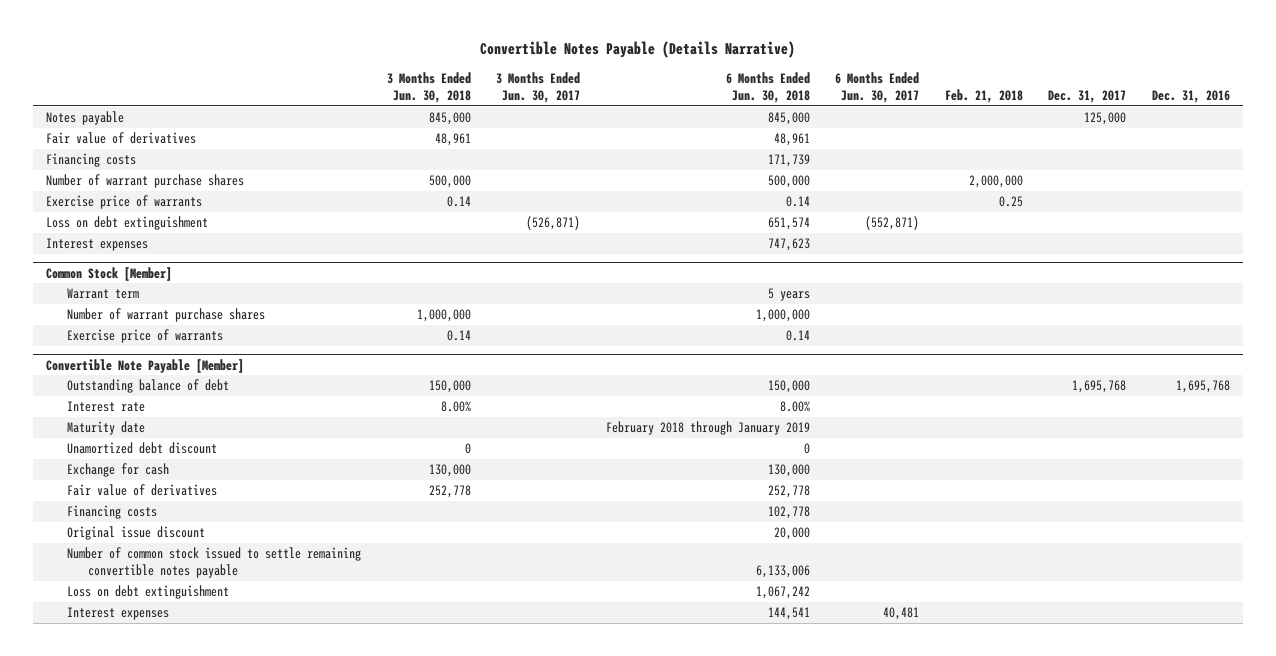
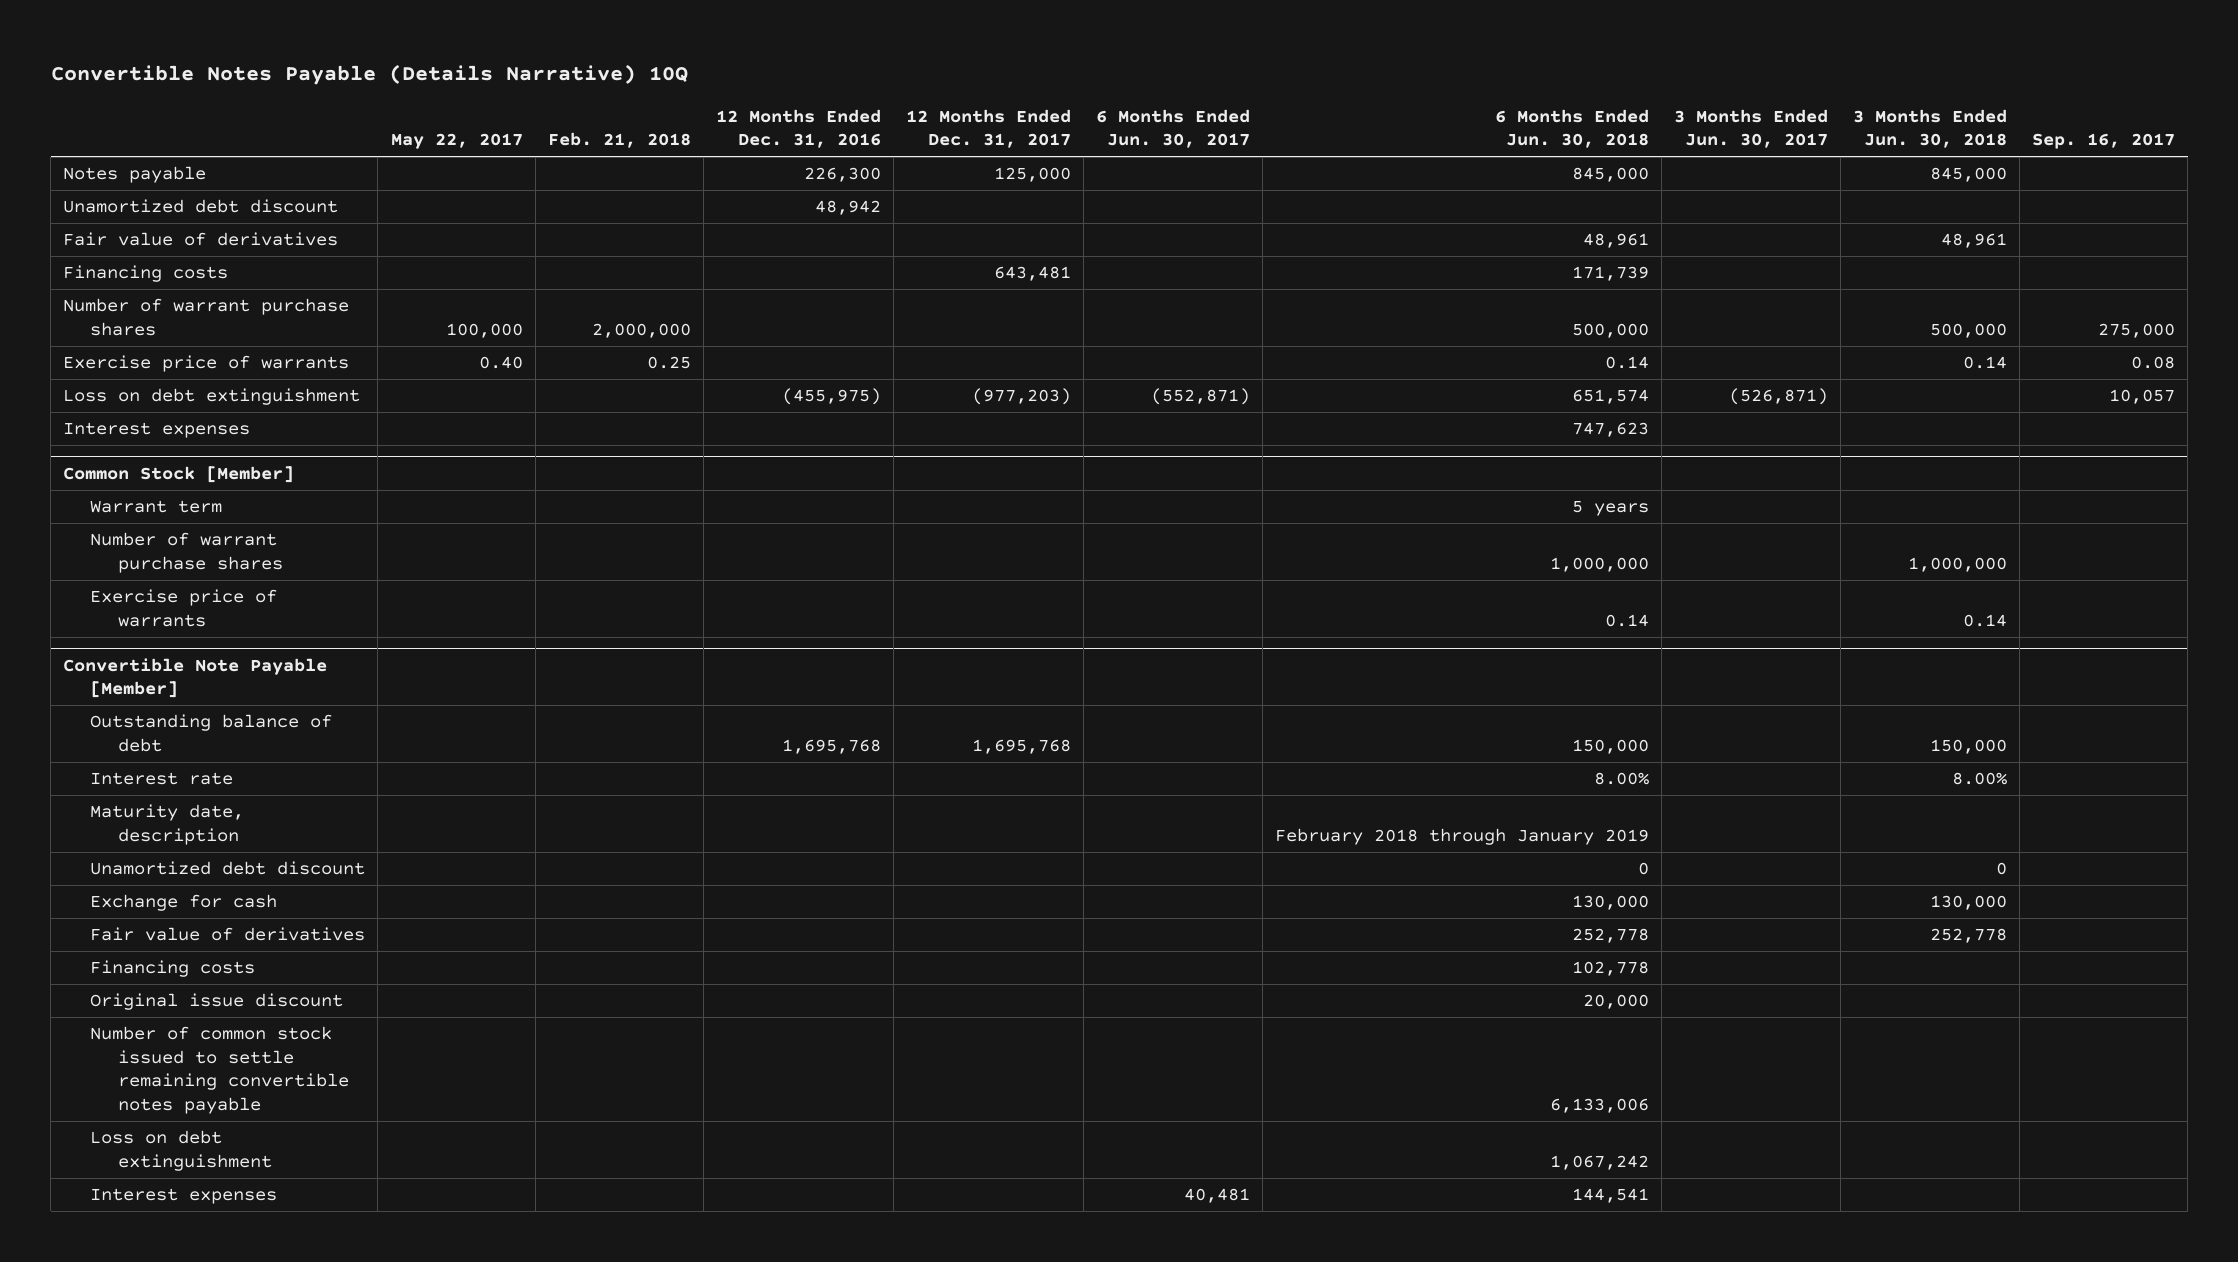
- Convertible Notes Payable (Details Narrative)
+ Convertible Notes Payable (Details Narrative) 10Q
- | 3 Months Ended Jun. 30, 2018 | 3 Months Ended Jun. 30, 2017 | 6 Months Ended Jun. 30, 2018 | 6 Months Ended Jun. 30, 2017 | Feb. 21, 2018 | Dec. 31, 2017 | Dec. 31, 2016
+ | May 22, 2017 | Feb. 21, 2018 | 12 Months Ended Dec. 31, 2016 | 12 Months Ended Dec. 31, 2017 | 6 Months Ended Jun. 30, 2017 | 6 Months Ended Jun. 30, 2018 | 3 Months Ended Jun. 30, 2017 | 3 Months Ended Jun. 30, 2018 | Sep. 16, 2017
+ Unamortized debt discount | | | 48,942 | | | | | |
@ Convertible Note Payable [Member]
- Maturity date | | | February 2018 through January 2019 | | | |
+ Maturity date, description | | | | | | February 2018 through January 2019 | | |

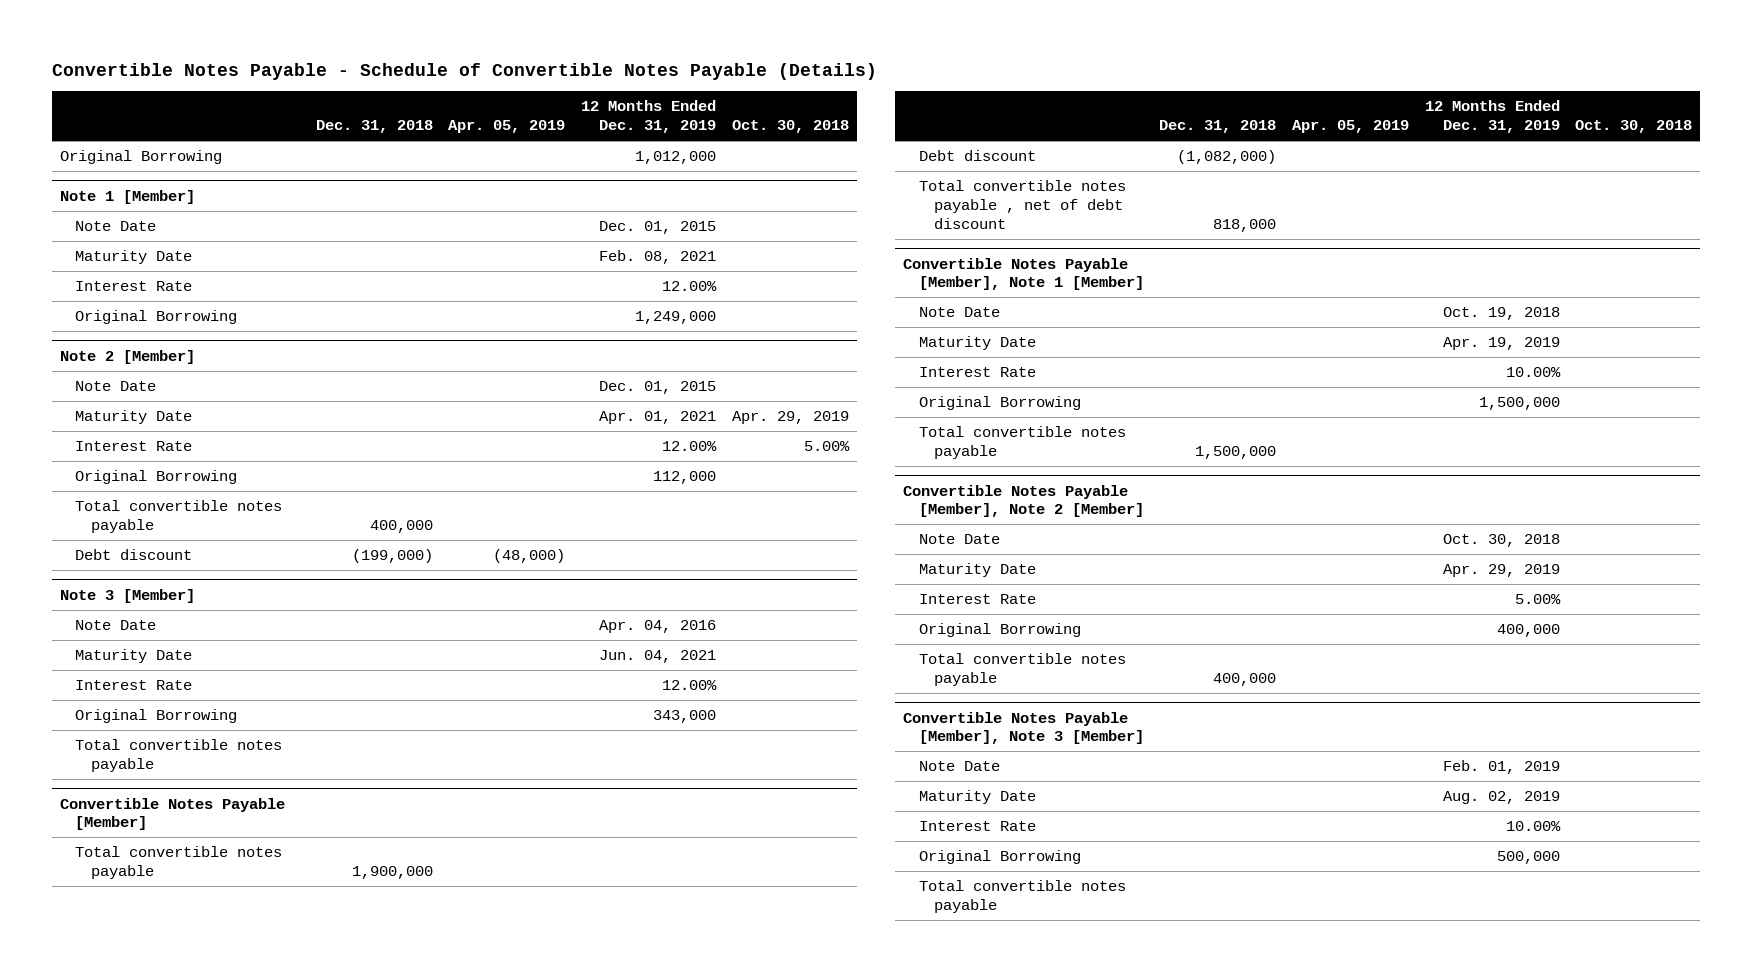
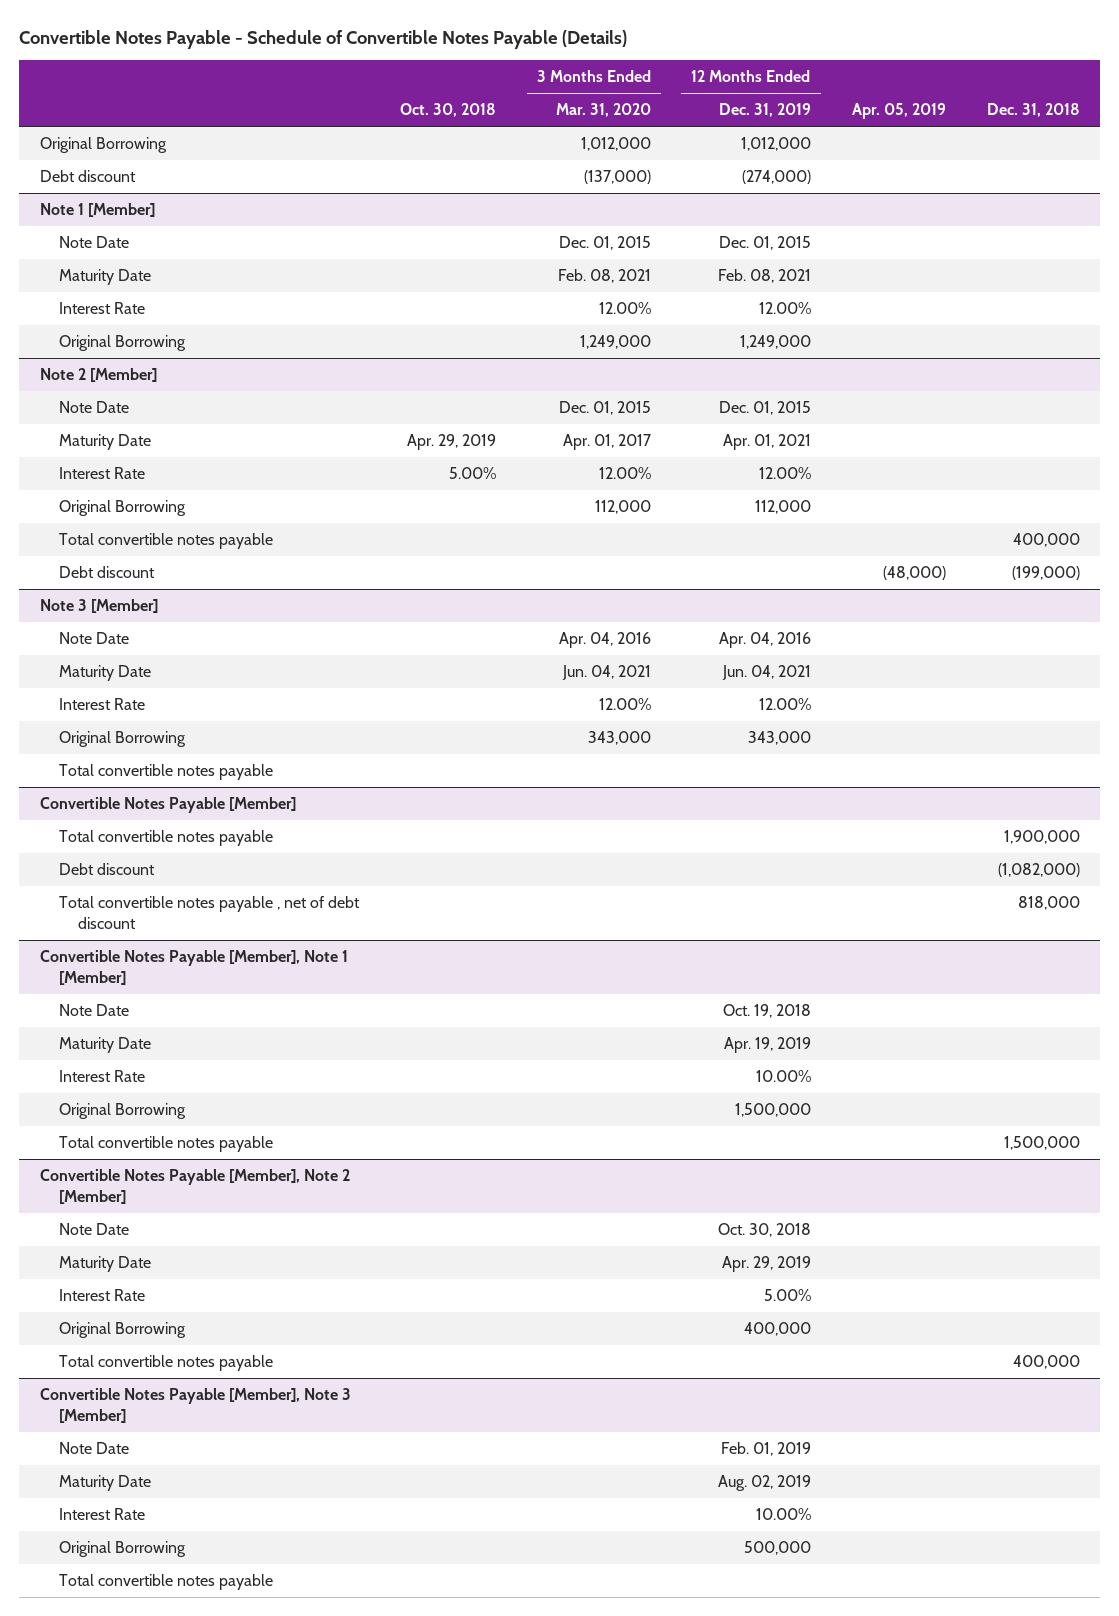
- | Dec. 31, 2018 | Apr. 05, 2019 | 12 Months Ended Dec. 31, 2019 | Oct. 30, 2018
+ | Oct. 30, 2018 | 3 Months Ended Mar. 31, 2020 | 12 Months Ended Dec. 31, 2019 | Apr. 05, 2019 | Dec. 31, 2018
+ Debt discount | | (137,000) | (274,000) | |

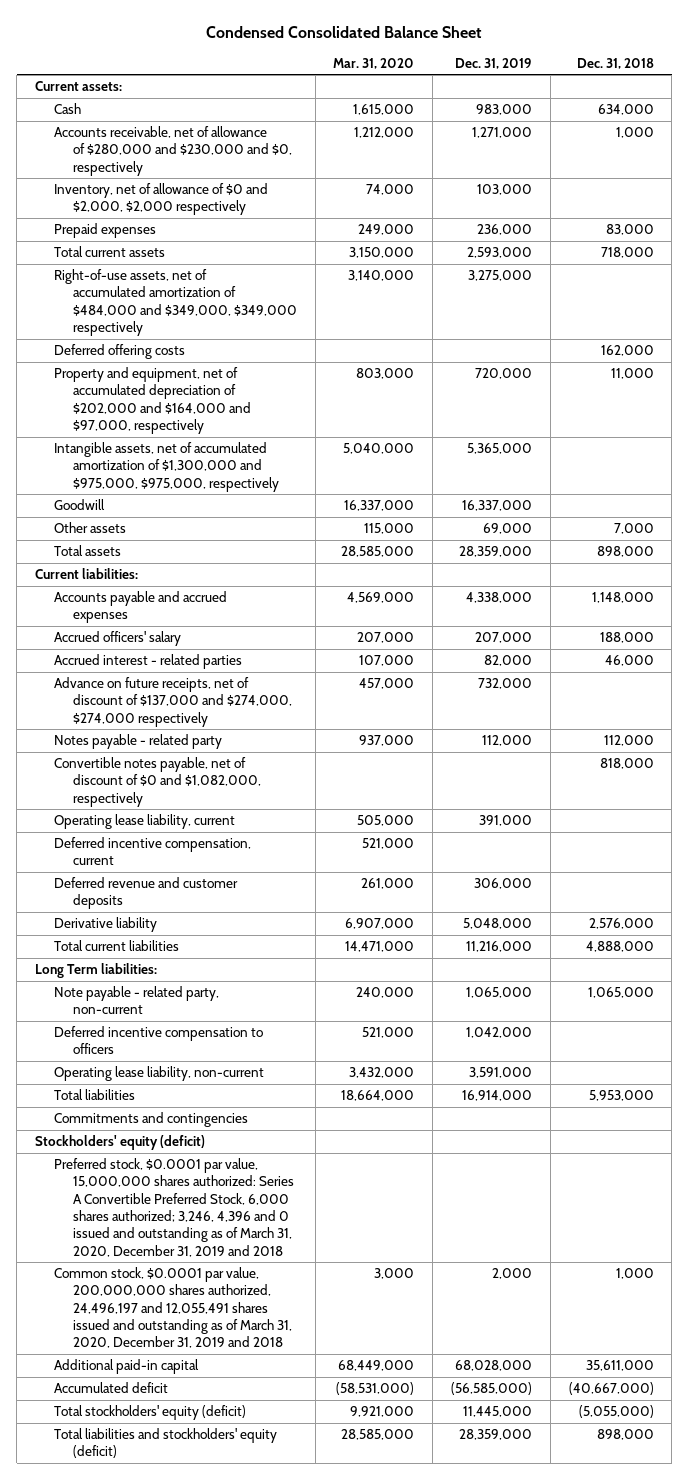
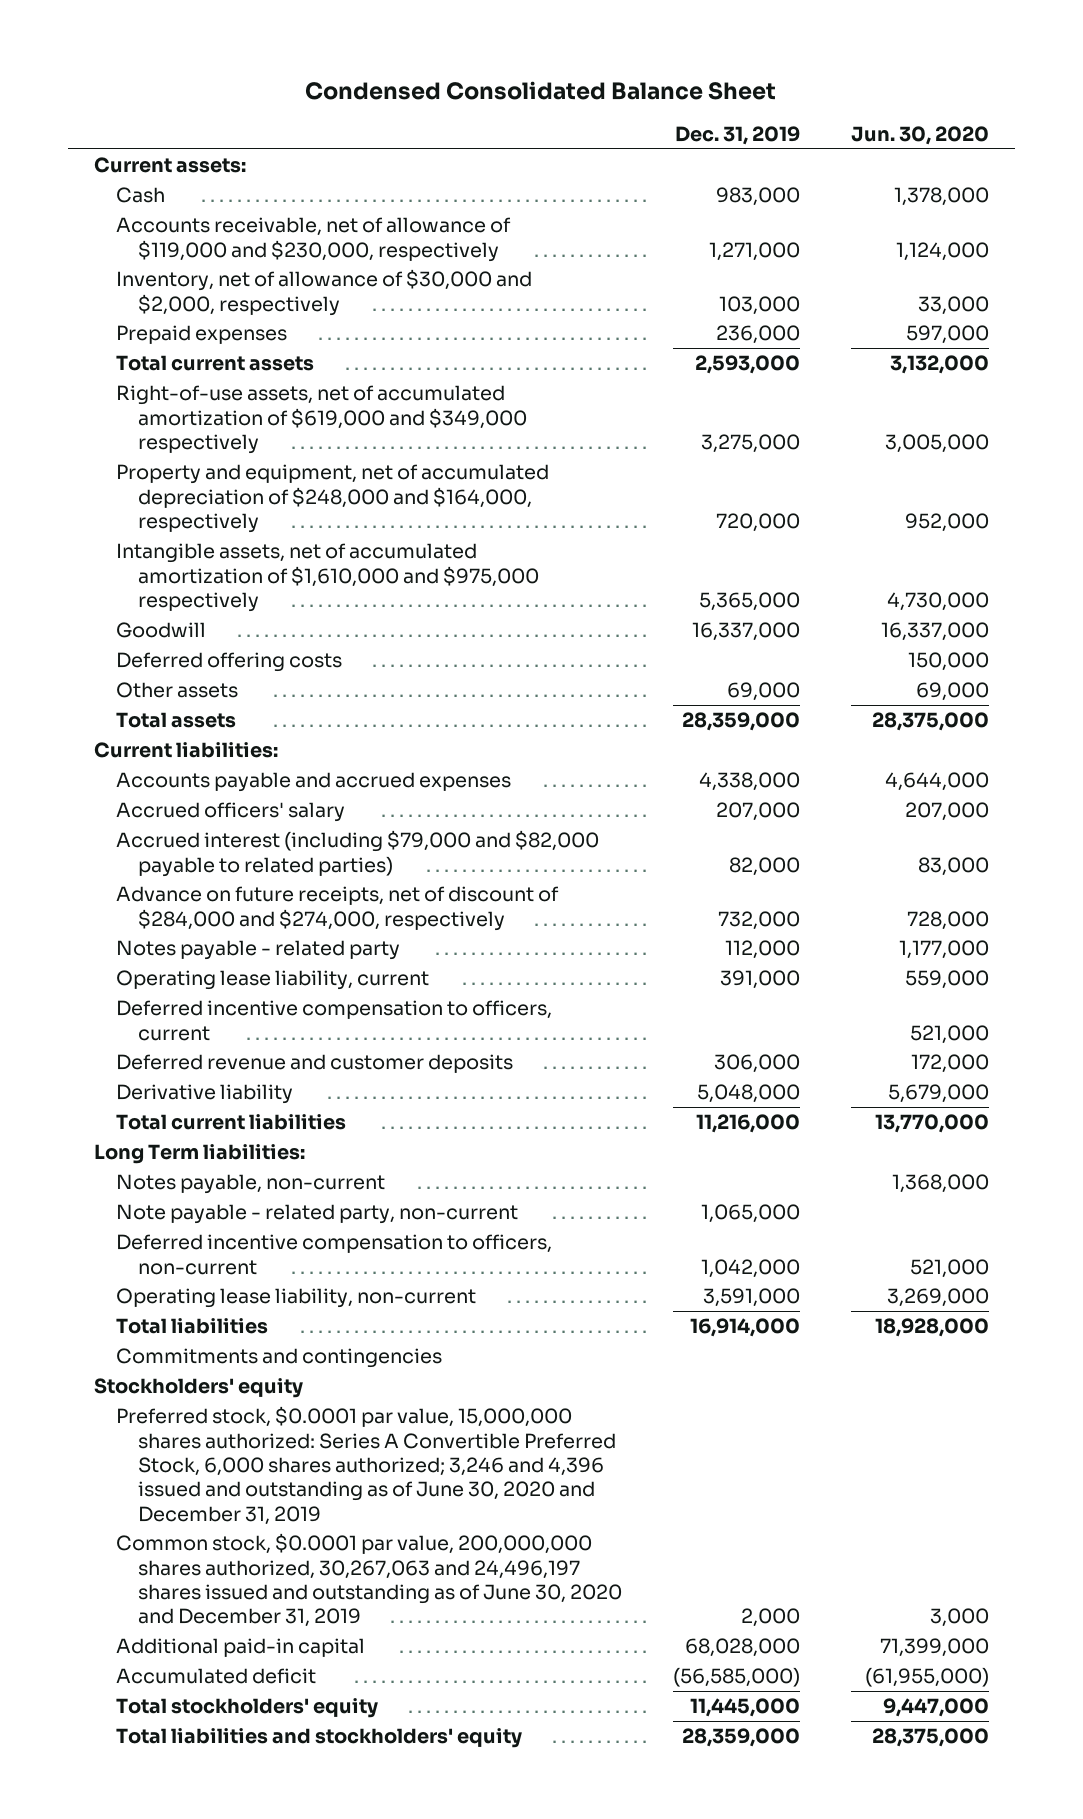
- | Mar. 31, 2020 | Dec. 31, 2019 | Dec. 31, 2018
+ | Dec. 31, 2019 | Jun. 30, 2020
- Accounts receivable, net of allowance of $280,000 and $230,000 and $0, respectively | 1,212,000 | 1,271,000 | 1,000
- Inventory, net of allowance of $0 and $2,000, $2,000 respectively | 74,000 | 103,000 |
+ Accounts receivable, net of allowance of $119,000 and $230,000, respectively | 1,271,000 | 1,124,000
+ Inventory, net of allowance of $30,000 and $2,000, respectively | 103,000 | 33,000
- Right-of-use assets, net of accumulated amortization of $484,000 and $349,000, $349,000 respectively | 3,140,000 | 3,275,000 |
- Property and equipment, net of accumulated depreciation of $202,000 and $164,000 and $97,000, respectively | 803,000 | 720,000 | 11,000
- Intangible assets, net of accumulated amortization of $1,300,000 and $975,000, $975,000, respectively | 5,040,000 | 5,365,000 |
+ Right-of-use assets, net of accumulated amortization of $619,000 and $349,000 respectively | 3,275,000 | 3,005,000
+ Property and equipment, net of accumulated depreciation of $248,000 and $164,000, respectively | 720,000 | 952,000
+ Intangible assets, net of accumulated amortization of $1,610,000 and $975,000 respectively | 5,365,000 | 4,730,000
moved down: Deferred offering costs | | 150,000
- Accrued interest - related parties | 107,000 | 82,000 | 46,000
- Advance on future receipts, net of discount of $137,000 and $274,000, $274,000 respectively | 457,000 | 732,000 |
+ Accrued interest (including $79,000 and $82,000 payable to related parties) | 82,000 | 83,000
+ Advance on future receipts, net of discount of $284,000 and $274,000, respectively | 732,000 | 728,000
- Convertible notes payable, net of discount of $0 and $1,082,000, respectively | | | 818,000
- Deferred incentive compensation, current | 521,000 | |
+ Deferred incentive compensation to officers, current | | 521,000
+ Notes payable, non-current | | 1,368,000
- Deferred incentive compensation to officers | 521,000 | 1,042,000 |
+ Deferred incentive compensation to officers, non-current | 1,042,000 | 521,000
- Stockholders' equity (deficit)
- Preferred stock, $0.0001 par value, 15,000,000 shares authorized: Series A Convertible Preferred Stock, 6,000 shares authorized; 3,246, 4,396 and 0 issued and outstanding as of March 31, 2020, December 31, 2019 and 2018
- Common stock, $0.0001 par value, 200,000,000 shares authorized, 24,496,197 and 12,055,491 shares issued and outstanding as of March 31, 2020, December 31, 2019 and 2018 | 3,000 | 2,000 | 1,000
+ Stockholders' equity
+ Preferred stock, $0.0001 par value, 15,000,000 shares authorized: Series A Convertible Preferred Stock, 6,000 shares authorized; 3,246 and 4,396 issued and outstanding as of June 30, 2020 and December 31, 2019
+ Common stock, $0.0001 par value, 200,000,000 shares authorized, 30,267,063 and 24,496,197 shares issued and outstanding as of June 30, 2020 and December 31, 2019 | 2,000 | 3,000
- Total stockholders' equity (deficit) | 9,921,000 | 11,445,000 | (5,055,000)
- Total liabilities and stockholders' equity (deficit) | 28,585,000 | 28,359,000 | 898,000
+ Total stockholders' equity | 11,445,000 | 9,447,000
+ Total liabilities and stockholders' equity | 28,359,000 | 28,375,000

